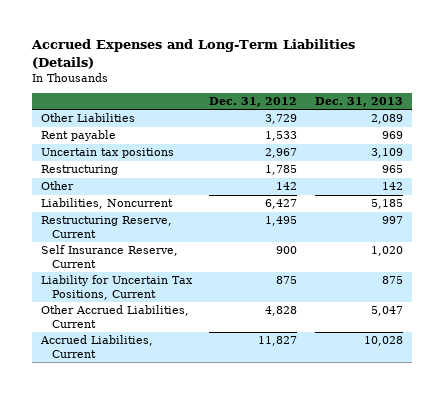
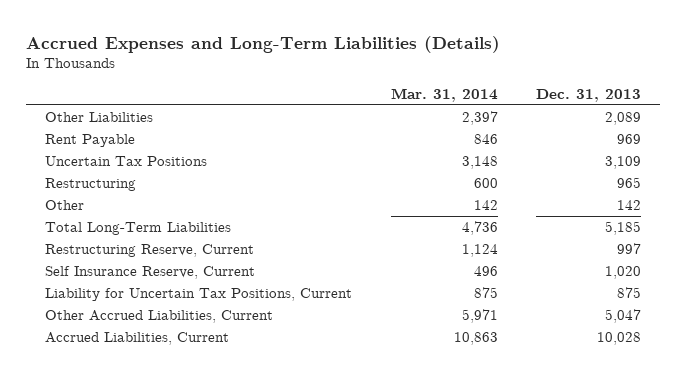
- | Dec. 31, 2012 | Dec. 31, 2013
+ | Mar. 31, 2014 | Dec. 31, 2013
- Rent payable | 1,533 | 969
- Uncertain tax positions | 2,967 | 3,109
+ Rent Payable | 846 | 969
+ Uncertain Tax Positions | 3,148 | 3,109
- Liabilities, Noncurrent | 6,427 | 5,185
+ Total Long-Term Liabilities | 4,736 | 5,185

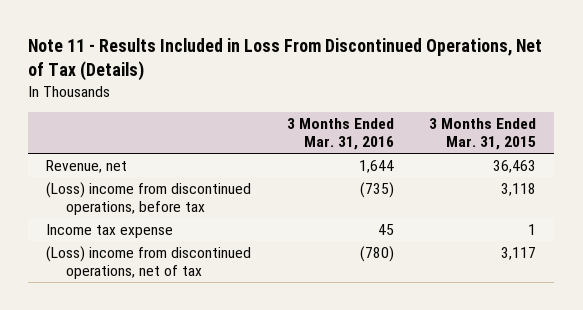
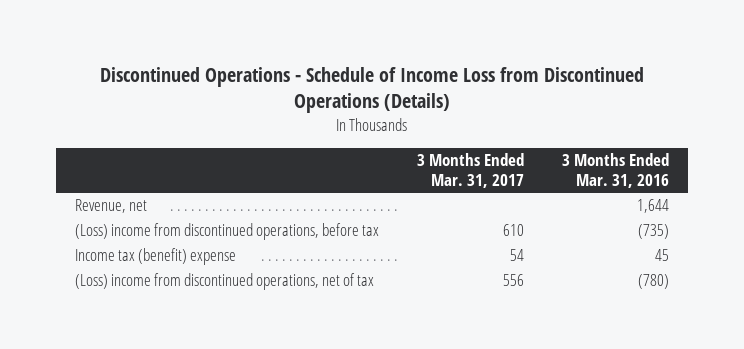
- Note 11 - Results Included in Loss From Discontinued Operations, Net of Tax (Details)
+ Discontinued Operations - Schedule of Income Loss from Discontinued Operations (Details)
- | 3 Months Ended Mar. 31, 2016 | 3 Months Ended Mar. 31, 2015
+ | 3 Months Ended Mar. 31, 2017 | 3 Months Ended Mar. 31, 2016
- Income tax expense | 45 | 1
+ Income tax (benefit) expense | 54 | 45

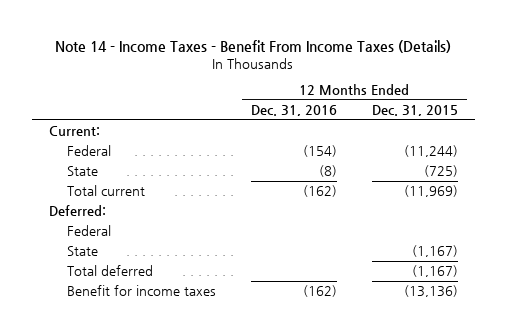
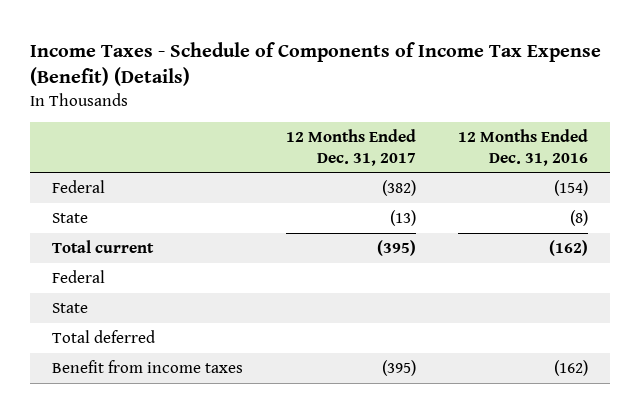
- Note 14 - Income Taxes - Benefit From Income Taxes (Details)
+ Income Taxes - Schedule of Components of Income Tax Expense (Benefit) (Details)
- | 12 Months Ended Dec. 31, 2016 | 12 Months Ended Dec. 31, 2015
+ | 12 Months Ended Dec. 31, 2017 | 12 Months Ended Dec. 31, 2016
- Current:
- Deferred:
- Benefit for income taxes | (162) | (13,136)
+ Benefit from income taxes | (395) | (162)

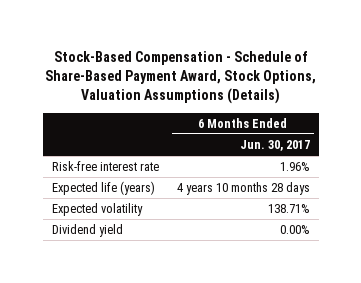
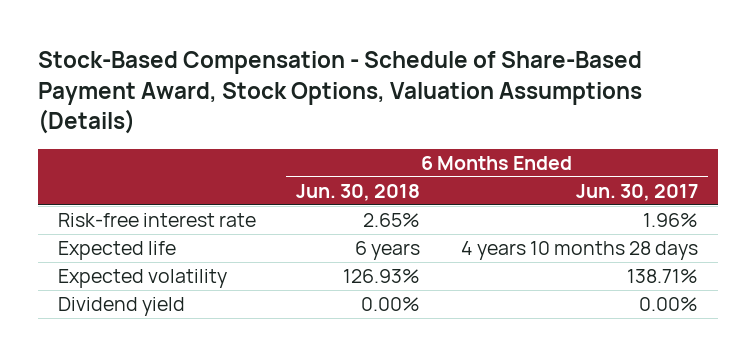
- | 6 Months Ended Jun. 30, 2017
+ | 6 Months Ended Jun. 30, 2018 | 6 Months Ended Jun. 30, 2017
- Expected life (years) | 4 years 10 months 28 days
+ Expected life | 6 years | 4 years 10 months 28 days

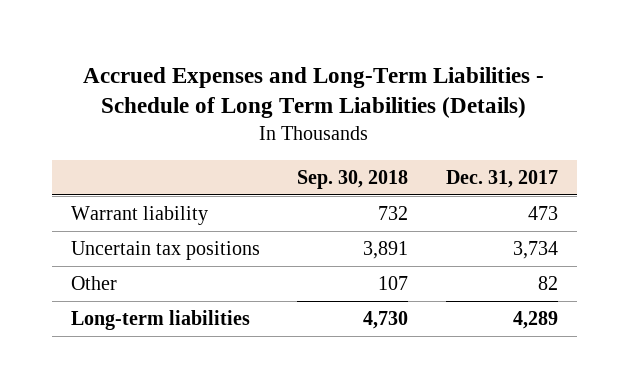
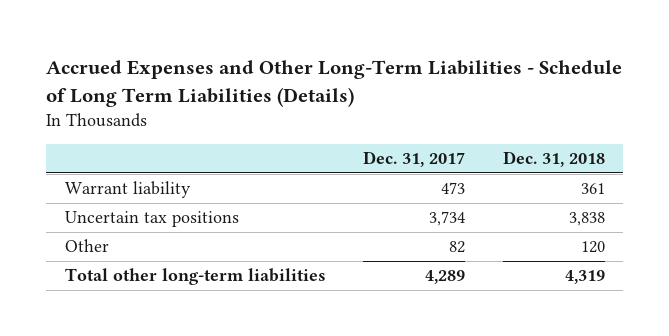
- Accrued Expenses and Long-Term Liabilities - Schedule of Long Term Liabilities (Details)
+ Accrued Expenses and Other Long-Term Liabilities - Schedule of Long Term Liabilities (Details)
- | Sep. 30, 2018 | Dec. 31, 2017
+ | Dec. 31, 2017 | Dec. 31, 2018
- Long-term liabilities | 4,730 | 4,289
+ Total other long-term liabilities | 4,289 | 4,319

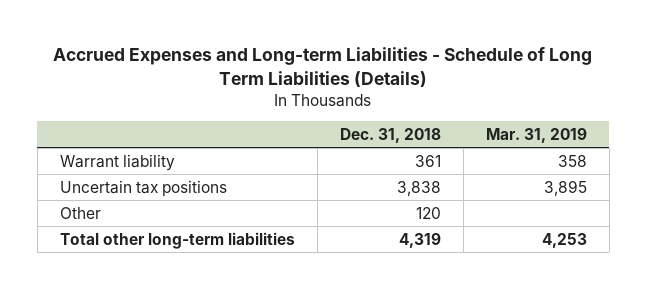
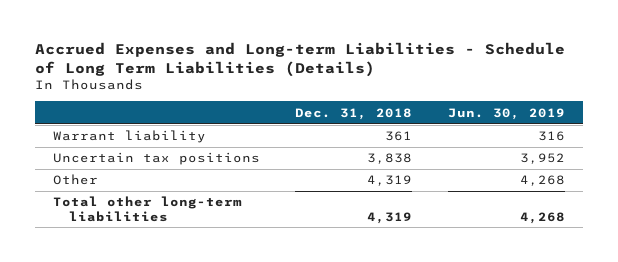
- | Dec. 31, 2018 | Mar. 31, 2019
+ | Dec. 31, 2018 | Jun. 30, 2019
- Other | 120 |
+ Other | 4,319 | 4,268

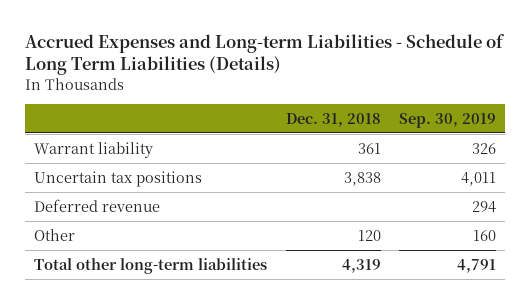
- | Dec. 31, 2018 | Jun. 30, 2019
+ | Dec. 31, 2018 | Sep. 30, 2019
- Other | 4,319 | 4,268
+ Deferred revenue | | 294
+ Other | 120 | 160

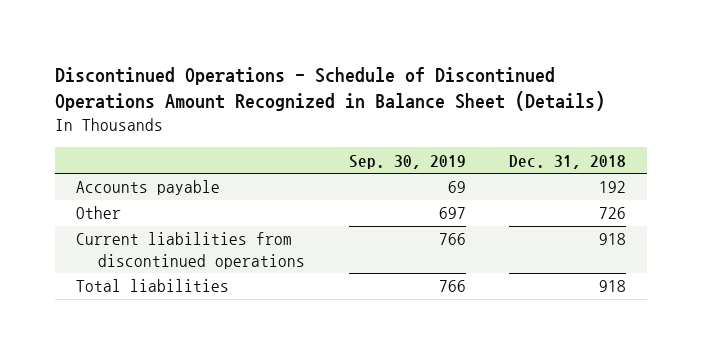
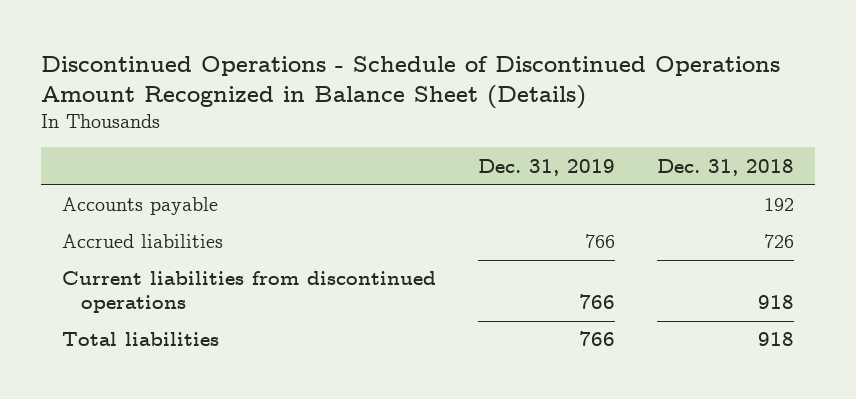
- | Sep. 30, 2019 | Dec. 31, 2018
+ | Dec. 31, 2019 | Dec. 31, 2018
- Other | 697 | 726
+ Accrued liabilities | 766 | 726

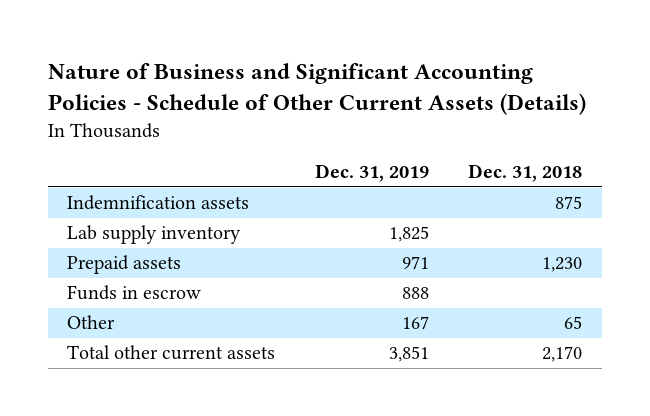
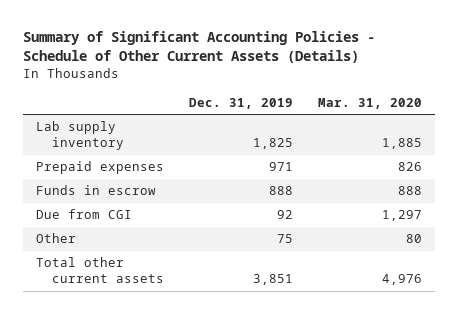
- Nature of Business and Significant Accounting Policies - Schedule of Other Current Assets (Details)
+ Summary of Significant Accounting Policies - Schedule of Other Current Assets (Details)
- | Dec. 31, 2019 | Dec. 31, 2018
+ | Dec. 31, 2019 | Mar. 31, 2020
- Indemnification assets | | 875
- Prepaid assets | 971 | 1,230
+ Prepaid expenses | 971 | 826
- Other | 167 | 65
+ Due from CGI | 92 | 1,297
+ Other | 75 | 80

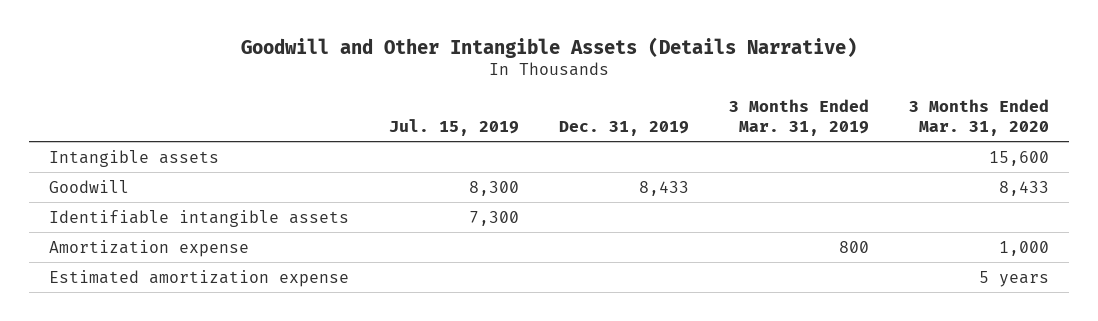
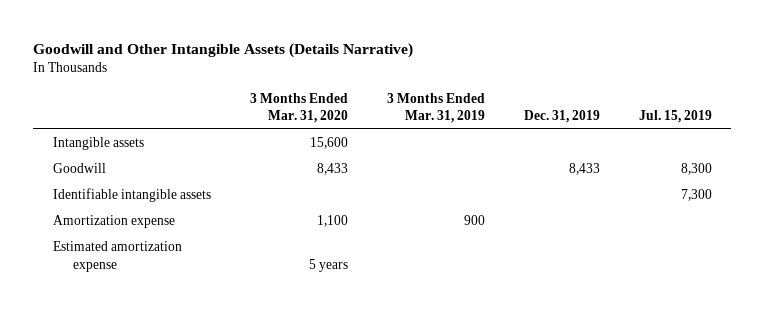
- | Jul. 15, 2019 | Dec. 31, 2019 | 3 Months Ended Mar. 31, 2019 | 3 Months Ended Mar. 31, 2020
+ | 3 Months Ended Mar. 31, 2020 | 3 Months Ended Mar. 31, 2019 | Dec. 31, 2019 | Jul. 15, 2019
- Amortization expense | | | 800 | 1,000
+ Amortization expense | 1,100 | 900 | |

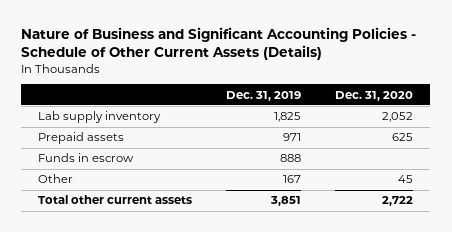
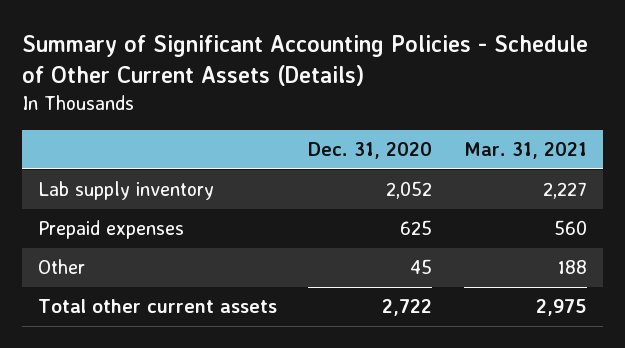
- Nature of Business and Significant Accounting Policies - Schedule of Other Current Assets (Details)
+ Summary of Significant Accounting Policies - Schedule of Other Current Assets (Details)
- | Dec. 31, 2019 | Dec. 31, 2020
+ | Dec. 31, 2020 | Mar. 31, 2021
- Prepaid assets | 971 | 625
- Funds in escrow | 888 |
+ Prepaid expenses | 625 | 560

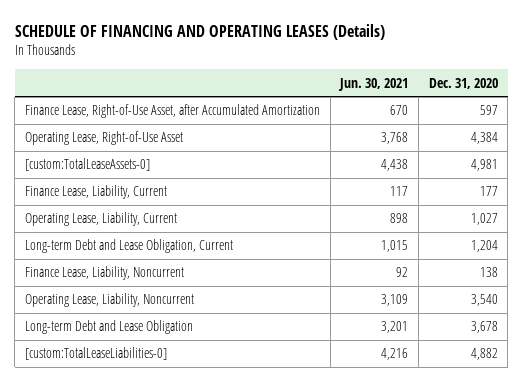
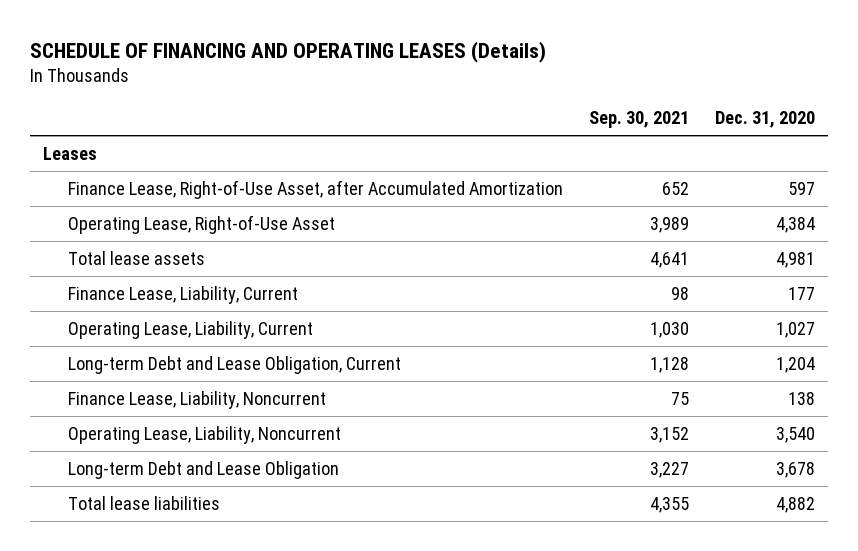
- | Jun. 30, 2021 | Dec. 31, 2020
+ | Sep. 30, 2021 | Dec. 31, 2020
+ Leases
- [custom:TotalLeaseAssets-0] | 4,438 | 4,981
+ Total lease assets | 4,641 | 4,981
- [custom:TotalLeaseLiabilities-0] | 4,216 | 4,882
+ Total lease liabilities | 4,355 | 4,882

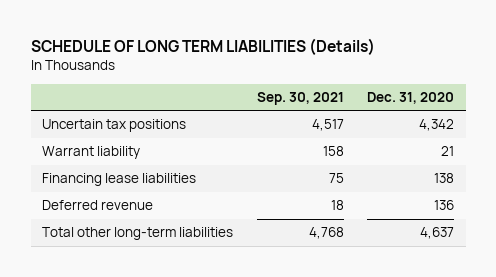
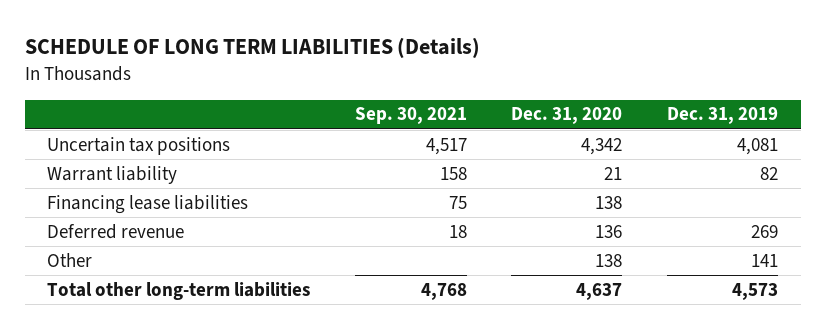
- | Sep. 30, 2021 | Dec. 31, 2020
+ | Sep. 30, 2021 | Dec. 31, 2020 | Dec. 31, 2019
+ Other | | 138 | 141

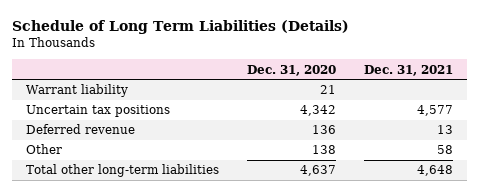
- SCHEDULE OF LONG TERM LIABILITIES (Details)
+ Schedule of Long Term Liabilities (Details)
- | Sep. 30, 2021 | Dec. 31, 2020 | Dec. 31, 2019
+ | Dec. 31, 2020 | Dec. 31, 2021
- Financing lease liabilities | 75 | 138 |
moved down: Uncertain tax positions | 4,342 | 4,577

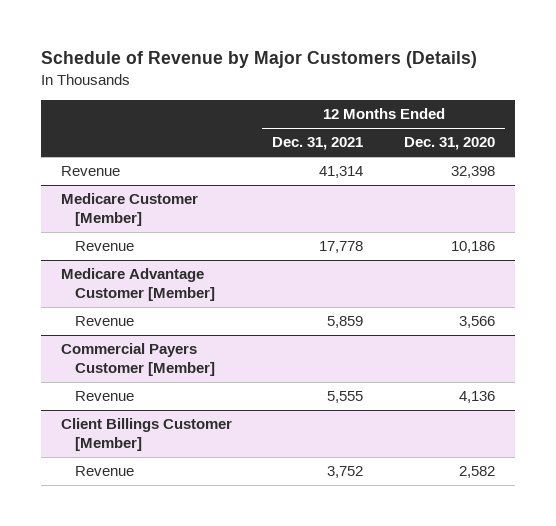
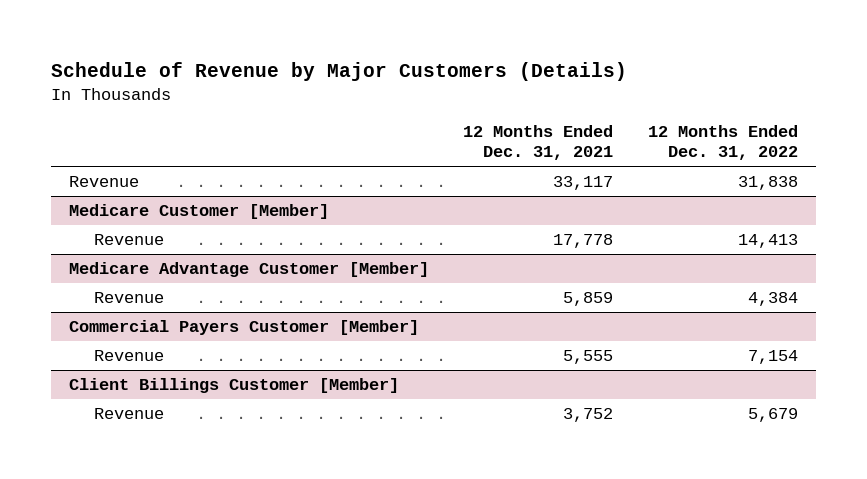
- | 12 Months Ended Dec. 31, 2021 | 12 Months Ended Dec. 31, 2020
+ | 12 Months Ended Dec. 31, 2021 | 12 Months Ended Dec. 31, 2022
- Revenue | 41,314 | 32,398
+ Revenue | 33,117 | 31,838

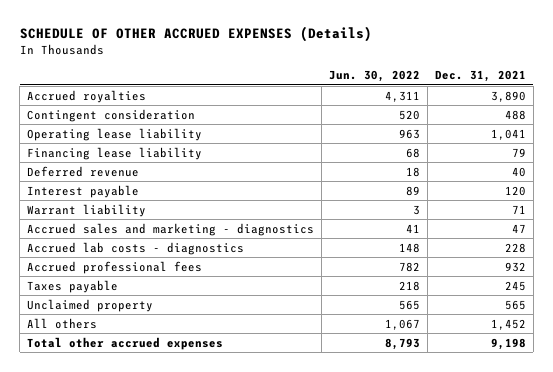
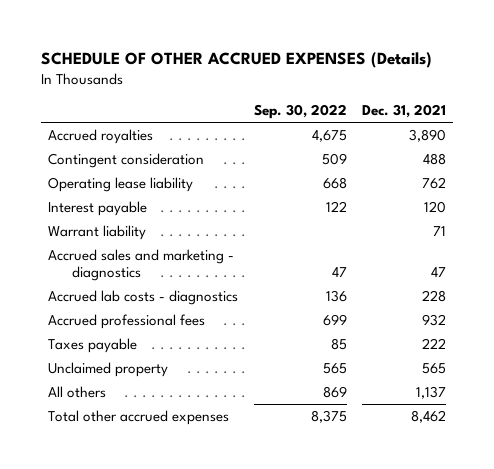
- | Jun. 30, 2022 | Dec. 31, 2021
+ | Sep. 30, 2022 | Dec. 31, 2021
- Operating lease liability | 963 | 1,041
- Financing lease liability | 68 | 79
- Deferred revenue | 18 | 40
+ Operating lease liability | 668 | 762
- Taxes payable | 218 | 245
+ Taxes payable | 85 | 222
- All others | 1,067 | 1,452
- Total other accrued expenses | 8,793 | 9,198
+ All others | 869 | 1,137
+ Total other accrued expenses | 8,375 | 8,462

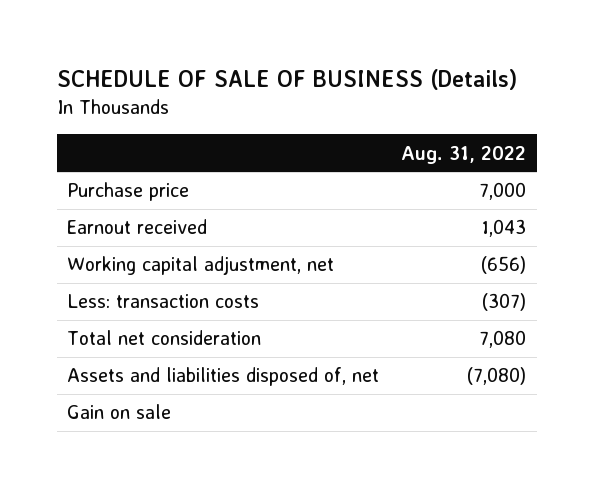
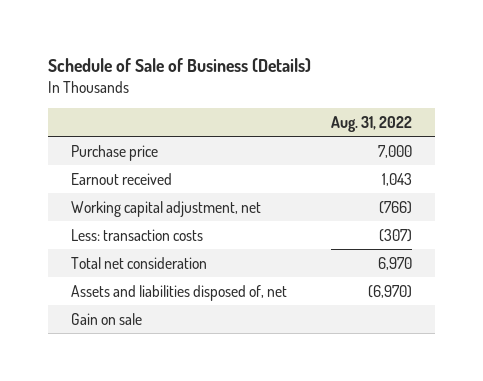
- SCHEDULE OF SALE OF BUSINESS (Details)
+ Schedule of Sale of Business (Details)
- Working capital adjustment, net | (656)
+ Working capital adjustment, net | (766)
- Total net consideration | 7,080
- Assets and liabilities disposed of, net | (7,080)
+ Total net consideration | 6,970
+ Assets and liabilities disposed of, net | (6,970)

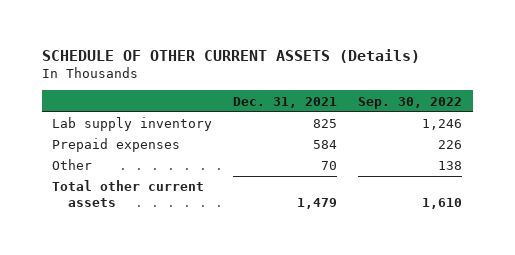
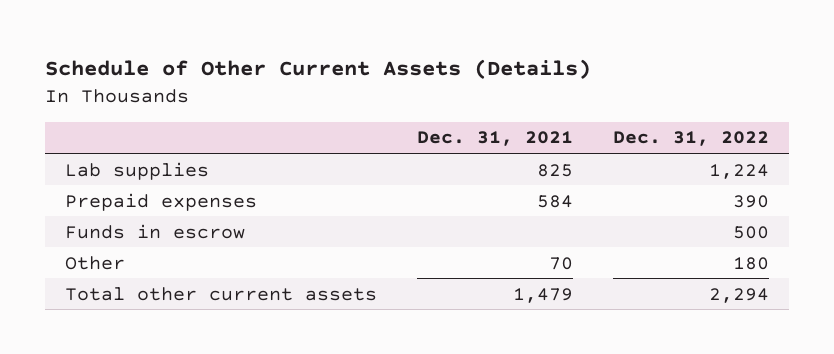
- SCHEDULE OF OTHER CURRENT ASSETS (Details)
+ Schedule of Other Current Assets (Details)
- | Dec. 31, 2021 | Sep. 30, 2022
+ | Dec. 31, 2021 | Dec. 31, 2022
- Lab supply inventory | 825 | 1,246
+ Lab supplies | 825 | 1,224
+ Funds in escrow | | 500

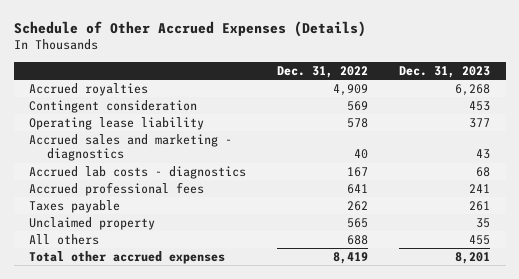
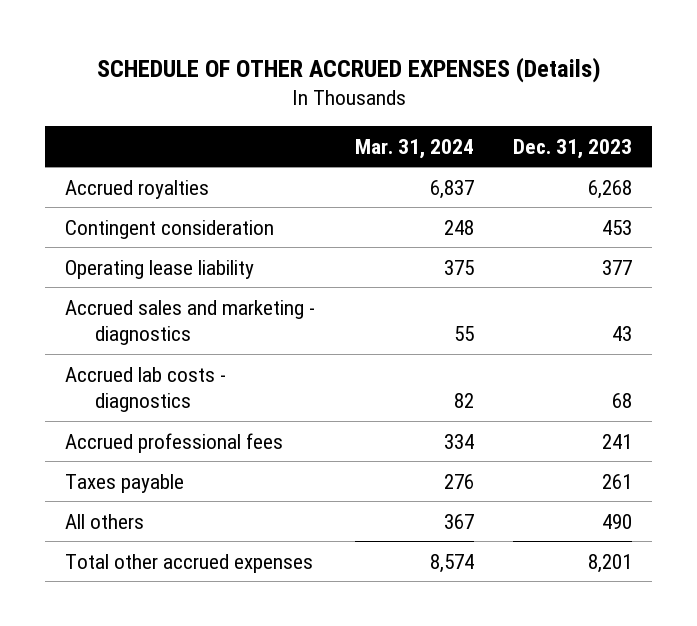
- Schedule of Other Accrued Expenses (Details)
+ SCHEDULE OF OTHER ACCRUED EXPENSES (Details)
- | Dec. 31, 2022 | Dec. 31, 2023
+ | Mar. 31, 2024 | Dec. 31, 2023
- Unclaimed property | 565 | 35
- All others | 688 | 455
+ All others | 367 | 490

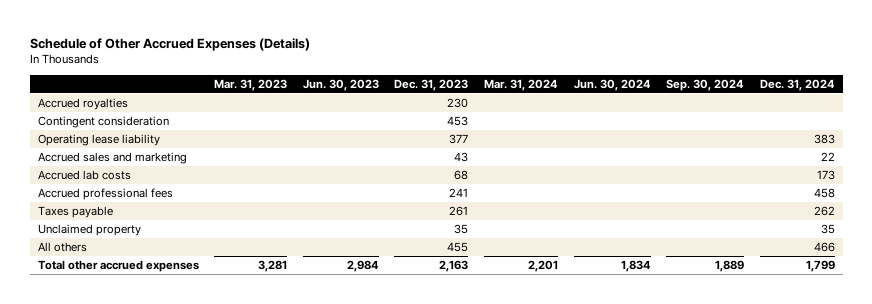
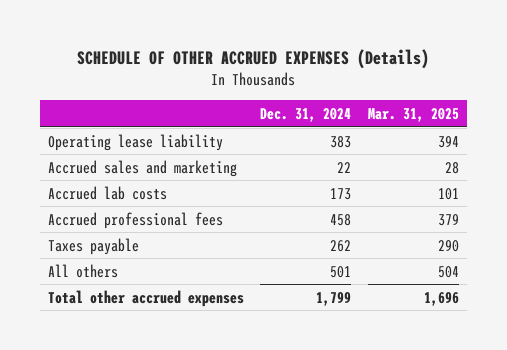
- Schedule of Other Accrued Expenses (Details)
+ SCHEDULE OF OTHER ACCRUED EXPENSES (Details)
- | Mar. 31, 2023 | Jun. 30, 2023 | Dec. 31, 2023 | Mar. 31, 2024 | Jun. 30, 2024 | Sep. 30, 2024 | Dec. 31, 2024
+ | Dec. 31, 2024 | Mar. 31, 2025
- Accrued royalties | | | 230 | | | |
- Contingent consideration | | | 453 | | | |
- Unclaimed property | | | 35 | | | | 35
- All others | | | 455 | | | | 466
+ All others | 501 | 504

